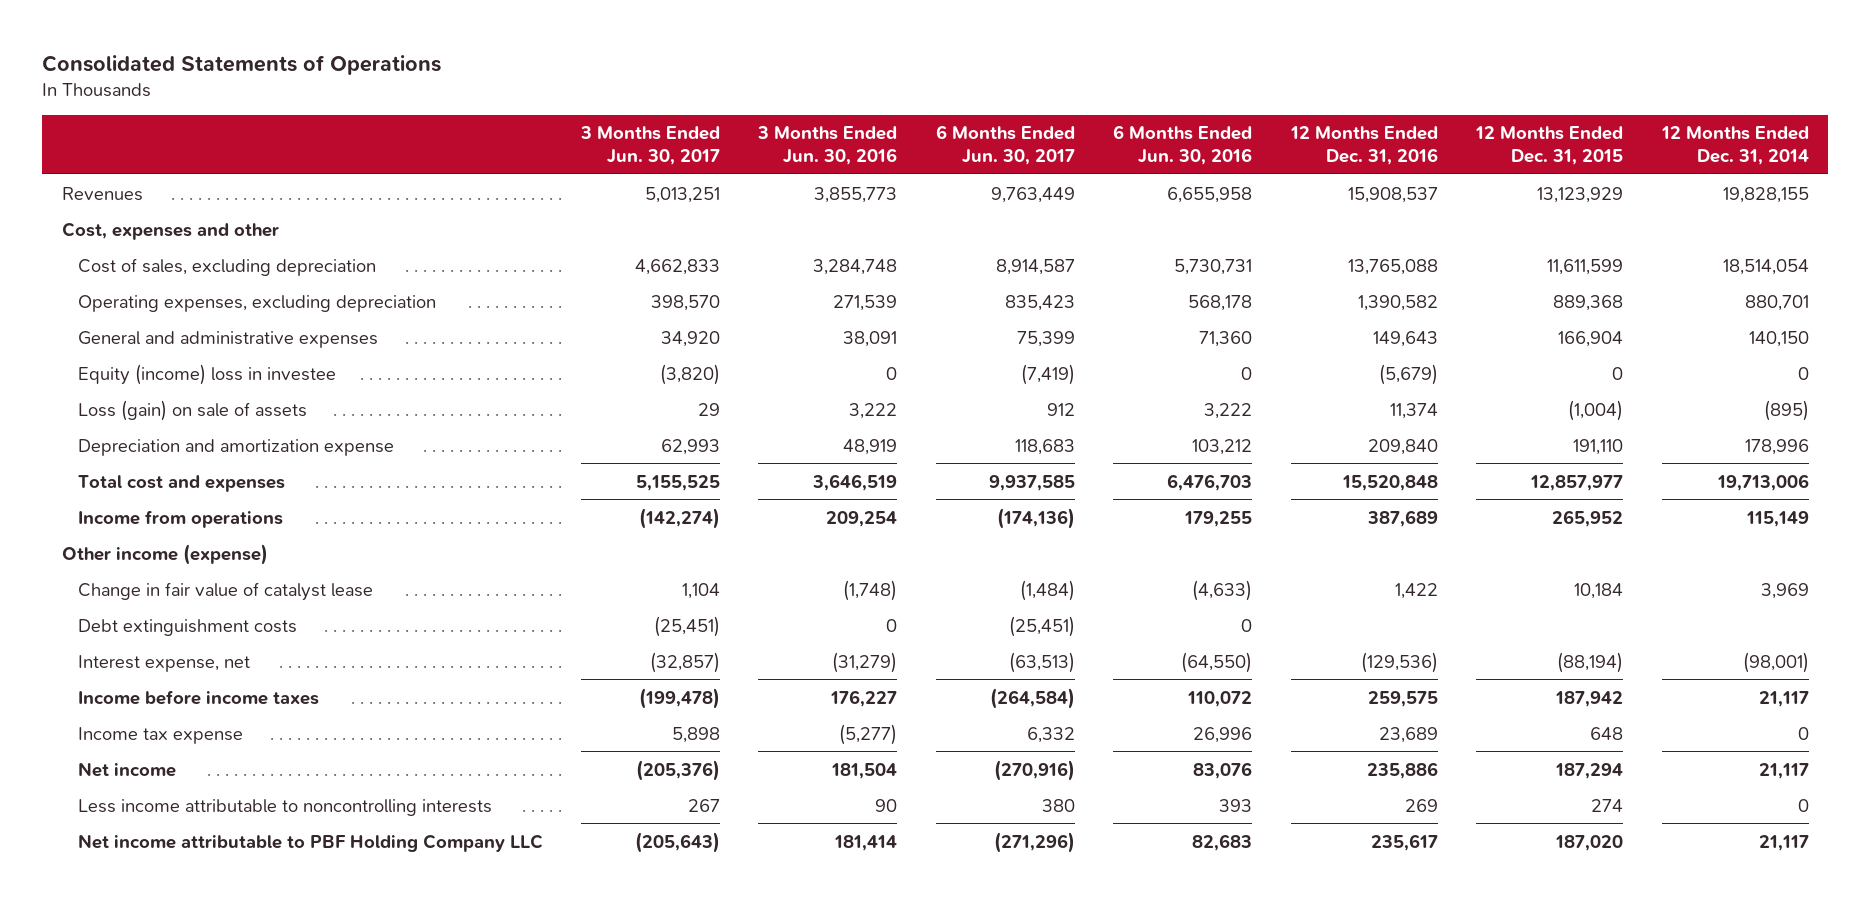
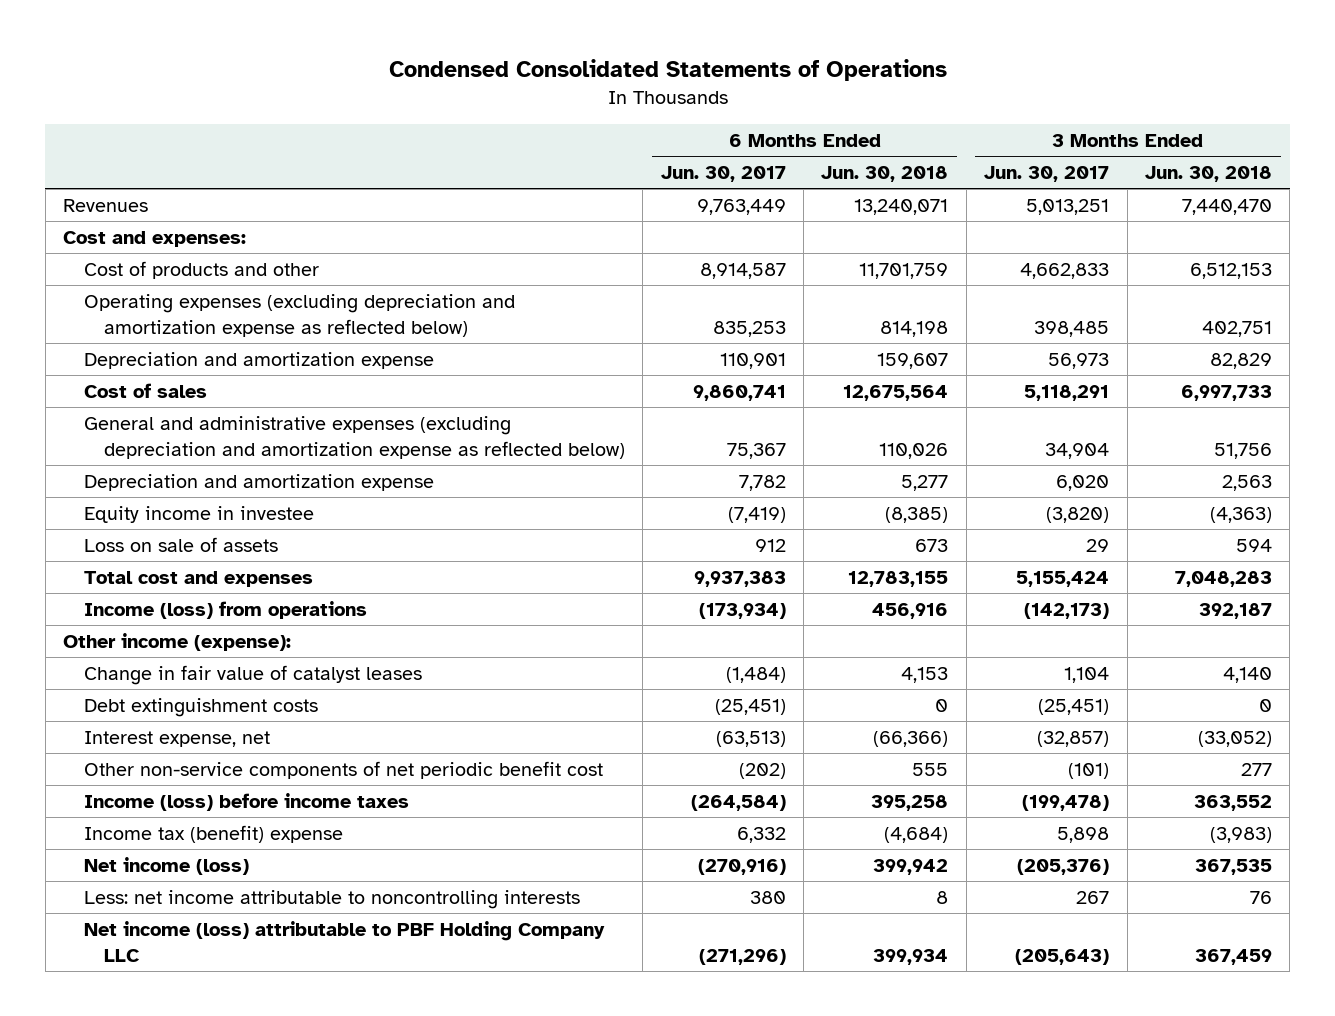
- Consolidated Statements of Operations
+ Condensed Consolidated Statements of Operations
- | 3 Months Ended Jun. 30, 2017 | 3 Months Ended Jun. 30, 2016 | 6 Months Ended Jun. 30, 2017 | 6 Months Ended Jun. 30, 2016 | 12 Months Ended Dec. 31, 2016 | 12 Months Ended Dec. 31, 2015 | 12 Months Ended Dec. 31, 2014
+ | 6 Months Ended Jun. 30, 2017 | 6 Months Ended Jun. 30, 2018 | 3 Months Ended Jun. 30, 2017 | 3 Months Ended Jun. 30, 2018
- Cost, expenses and other
- Cost of sales, excluding depreciation | 4,662,833 | 3,284,748 | 8,914,587 | 5,730,731 | 13,765,088 | 11,611,599 | 18,514,054
- Operating expenses, excluding depreciation | 398,570 | 271,539 | 835,423 | 568,178 | 1,390,582 | 889,368 | 880,701
- General and administrative expenses | 34,920 | 38,091 | 75,399 | 71,360 | 149,643 | 166,904 | 140,150
- Equity (income) loss in investee | (3,820) | 0 | (7,419) | 0 | (5,679) | 0 | 0
- Loss (gain) on sale of assets | 29 | 3,222 | 912 | 3,222 | 11,374 | (1,004) | (895)
- Depreciation and amortization expense | 62,993 | 48,919 | 118,683 | 103,212 | 209,840 | 191,110 | 178,996
- Total cost and expenses | 5,155,525 | 3,646,519 | 9,937,585 | 6,476,703 | 15,520,848 | 12,857,977 | 19,713,006
- Income from operations | (142,274) | 209,254 | (174,136) | 179,255 | 387,689 | 265,952 | 115,149
- Other income (expense)
- Change in fair value of catalyst lease | 1,104 | (1,748) | (1,484) | (4,633) | 1,422 | 10,184 | 3,969
+ Cost and expenses:
+ Cost of products and other | 8,914,587 | 11,701,759 | 4,662,833 | 6,512,153
+ Operating expenses (excluding depreciation and amortization expense as reflected below) | 835,253 | 814,198 | 398,485 | 402,751
+ Depreciation and amortization expense | 110,901 | 159,607 | 56,973 | 82,829
+ Cost of sales | 9,860,741 | 12,675,564 | 5,118,291 | 6,997,733
+ General and administrative expenses (excluding depreciation and amortization expense as reflected below) | 75,367 | 110,026 | 34,904 | 51,756
+ Depreciation and amortization expense | 7,782 | 5,277 | 6,020 | 2,563
+ Equity income in investee | (7,419) | (8,385) | (3,820) | (4,363)
+ Loss on sale of assets | 912 | 673 | 29 | 594
+ Total cost and expenses | 9,937,383 | 12,783,155 | 5,155,424 | 7,048,283
+ Income (loss) from operations | (173,934) | 456,916 | (142,173) | 392,187
+ Other income (expense):
+ Change in fair value of catalyst leases | (1,484) | 4,153 | 1,104 | 4,140
- Income before income taxes | (199,478) | 176,227 | (264,584) | 110,072 | 259,575 | 187,942 | 21,117
- Income tax expense | 5,898 | (5,277) | 6,332 | 26,996 | 23,689 | 648 | 0
- Net income | (205,376) | 181,504 | (270,916) | 83,076 | 235,886 | 187,294 | 21,117
- Less income attributable to noncontrolling interests | 267 | 90 | 380 | 393 | 269 | 274 | 0
- Net income attributable to PBF Holding Company LLC | (205,643) | 181,414 | (271,296) | 82,683 | 235,617 | 187,020 | 21,117
+ Other non-service components of net periodic benefit cost | (202) | 555 | (101) | 277
+ Income (loss) before income taxes | (264,584) | 395,258 | (199,478) | 363,552
+ Income tax (benefit) expense | 6,332 | (4,684) | 5,898 | (3,983)
+ Net income (loss) | (270,916) | 399,942 | (205,376) | 367,535
+ Less: net income attributable to noncontrolling interests | 380 | 8 | 267 | 76
+ Net income (loss) attributable to PBF Holding Company LLC | (271,296) | 399,934 | (205,643) | 367,459

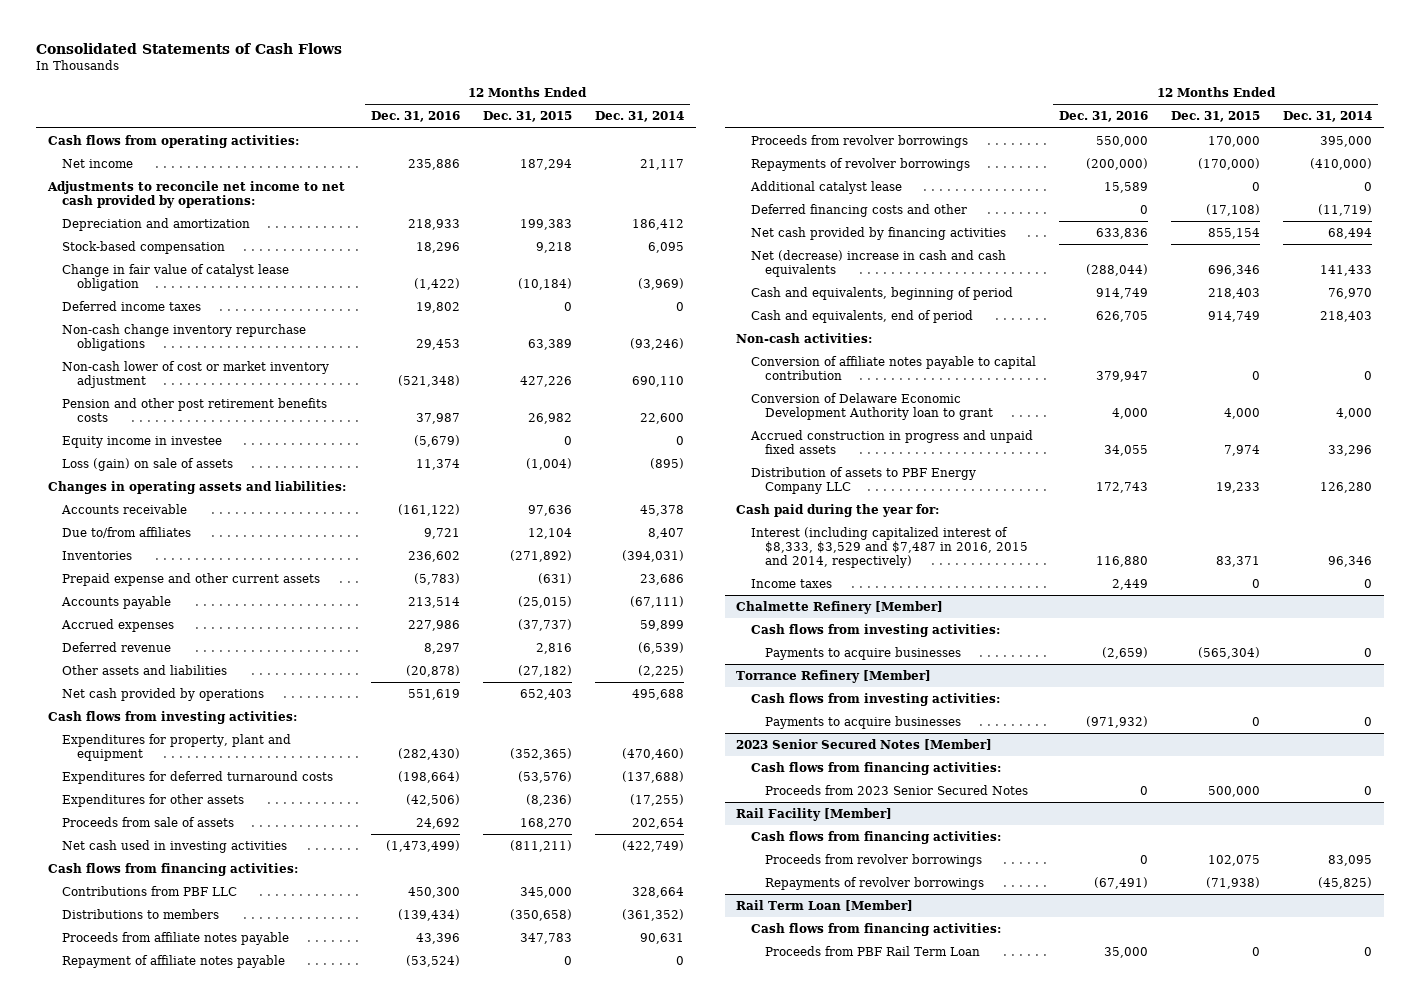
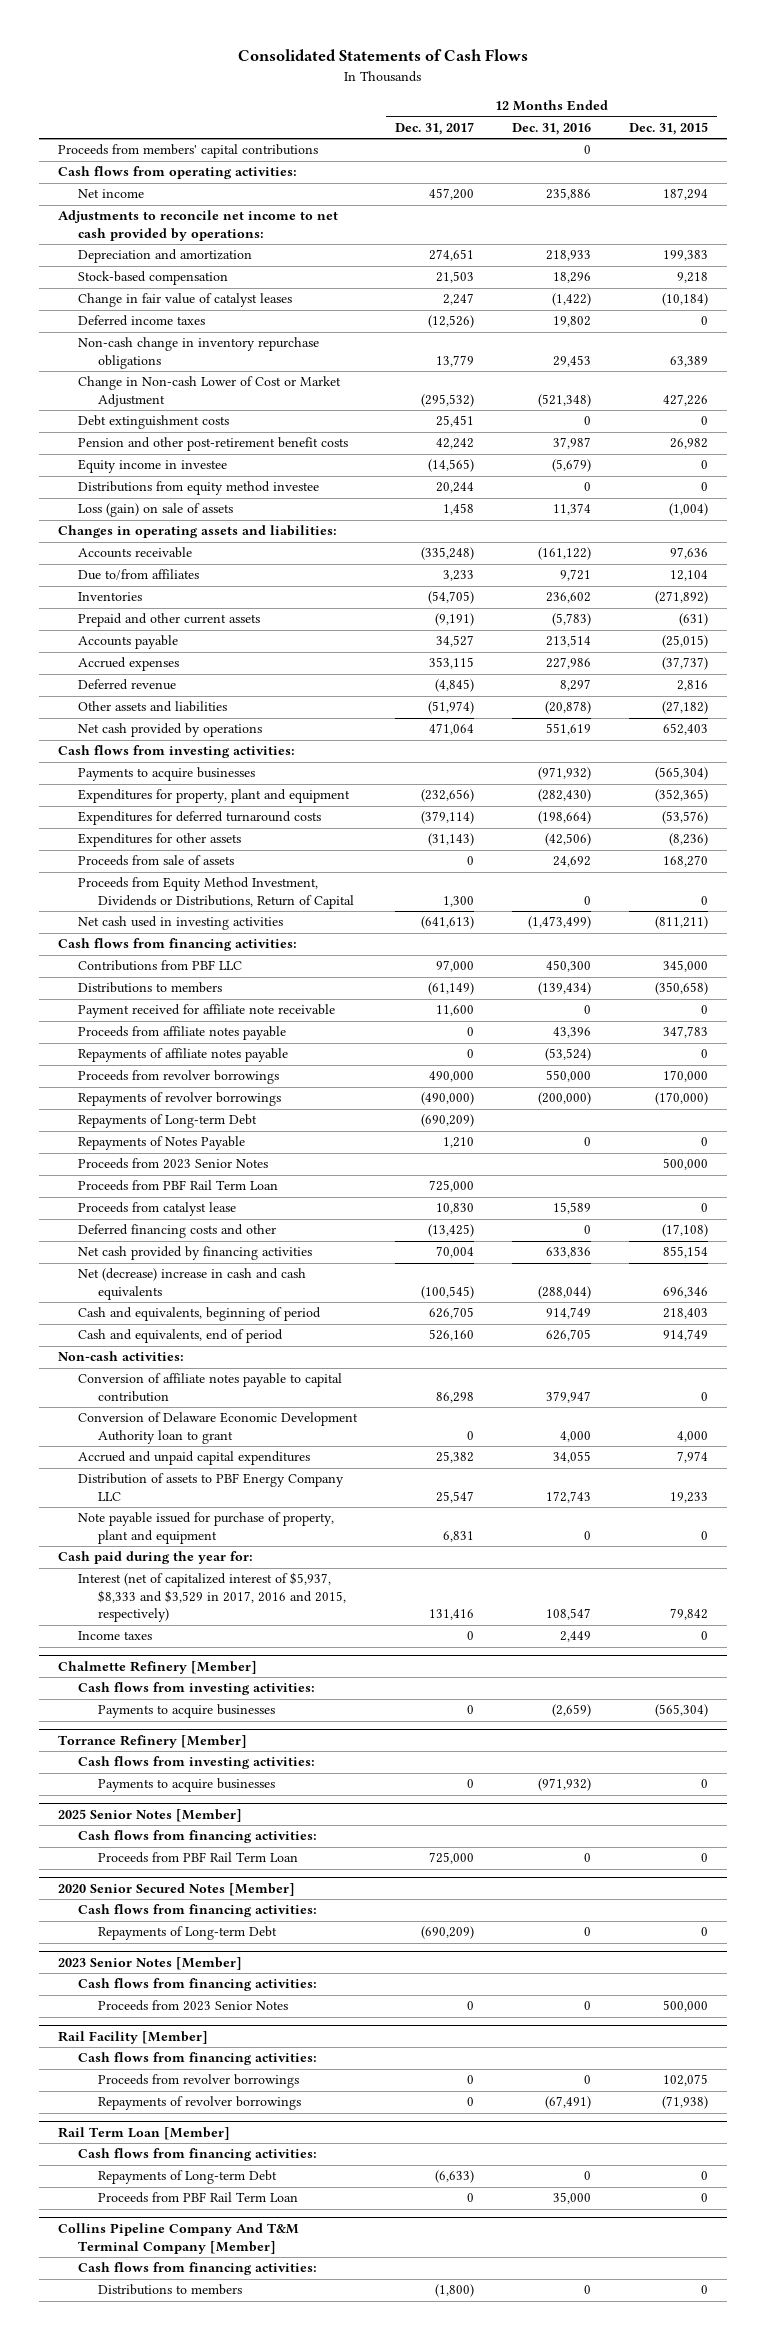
- | 12 Months Ended Dec. 31, 2016 | 12 Months Ended Dec. 31, 2015 | 12 Months Ended Dec. 31, 2014
+ | 12 Months Ended Dec. 31, 2017 | 12 Months Ended Dec. 31, 2016 | 12 Months Ended Dec. 31, 2015
+ Proceeds from members' capital contributions | | 0 |
- Change in fair value of catalyst lease obligation | (1,422) | (10,184) | (3,969)
+ Change in fair value of catalyst leases | 2,247 | (1,422) | (10,184)
- Non-cash change inventory repurchase obligations | 29,453 | 63,389 | (93,246)
- Non-cash lower of cost or market inventory adjustment | (521,348) | 427,226 | 690,110
- Pension and other post retirement benefits costs | 37,987 | 26,982 | 22,600
+ Non-cash change in inventory repurchase obligations | 13,779 | 29,453 | 63,389
+ Change in Non-cash Lower of Cost or Market Adjustment | (295,532) | (521,348) | 427,226
+ Debt extinguishment costs | 25,451 | 0 | 0
+ Pension and other post-retirement benefit costs | 42,242 | 37,987 | 26,982
+ Distributions from equity method investee | 20,244 | 0 | 0
- Prepaid expense and other current assets | (5,783) | (631) | 23,686
+ Prepaid and other current assets | (9,191) | (5,783) | (631)
+ Payments to acquire businesses | | (971,932) | (565,304)
+ Proceeds from Equity Method Investment, Dividends or Distributions, Return of Capital | 1,300 | 0 | 0
+ Payment received for affiliate note receivable | 11,600 | 0 | 0
- Repayment of affiliate notes payable | (53,524) | 0 | 0
+ Repayments of affiliate notes payable | 0 | (53,524) | 0
- Additional catalyst lease | 15,589 | 0 | 0
+ Repayments of Long-term Debt | (690,209) | |
+ Repayments of Notes Payable | 1,210 | 0 | 0
+ Proceeds from 2023 Senior Notes | | | 500,000
+ Proceeds from PBF Rail Term Loan | 725,000 | |
+ Proceeds from catalyst lease | 10,830 | 15,589 | 0
- Accrued construction in progress and unpaid fixed assets | 34,055 | 7,974 | 33,296
+ Accrued and unpaid capital expenditures | 25,382 | 34,055 | 7,974
+ Note payable issued for purchase of property, plant and equipment | 6,831 | 0 | 0
- Interest (including capitalized interest of $8,333, $3,529 and $7,487 in 2016, 2015 and 2014, respectively) | 116,880 | 83,371 | 96,346
+ Interest (net of capitalized interest of $5,937, $8,333 and $3,529 in 2017, 2016 and 2015, respectively) | 131,416 | 108,547 | 79,842
- 2023 Senior Secured Notes [Member]
+ 2025 Senior Notes [Member]
- Proceeds from 2023 Senior Secured Notes | 0 | 500,000 | 0
+ Proceeds from PBF Rail Term Loan | 725,000 | 0 | 0
+ 2020 Senior Secured Notes [Member]
+ Cash flows from financing activities:
+ Repayments of Long-term Debt | (690,209) | 0 | 0
+ 2023 Senior Notes [Member]
+ Cash flows from financing activities:
+ Proceeds from 2023 Senior Notes | 0 | 0 | 500,000
@ Rail Term Loan [Member]
+ Repayments of Long-term Debt | (6,633) | 0 | 0
+ Collins Pipeline Company And T&M Terminal Company [Member]
+ Cash flows from financing activities:
+ Distributions to members | (1,800) | 0 | 0

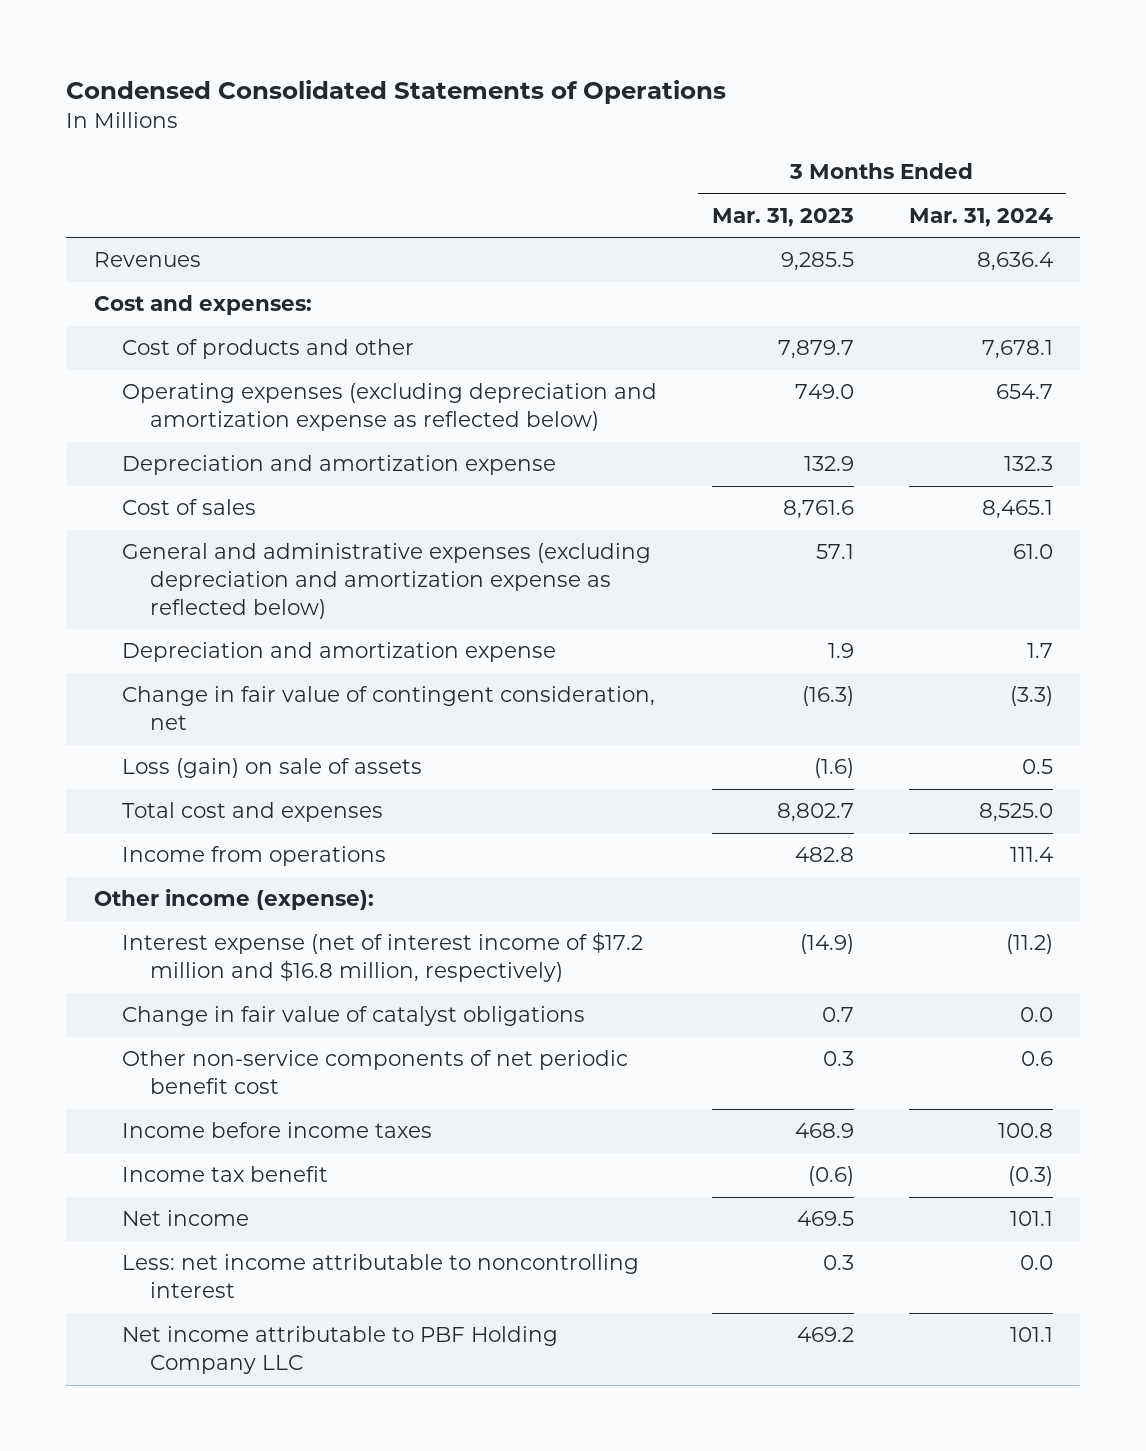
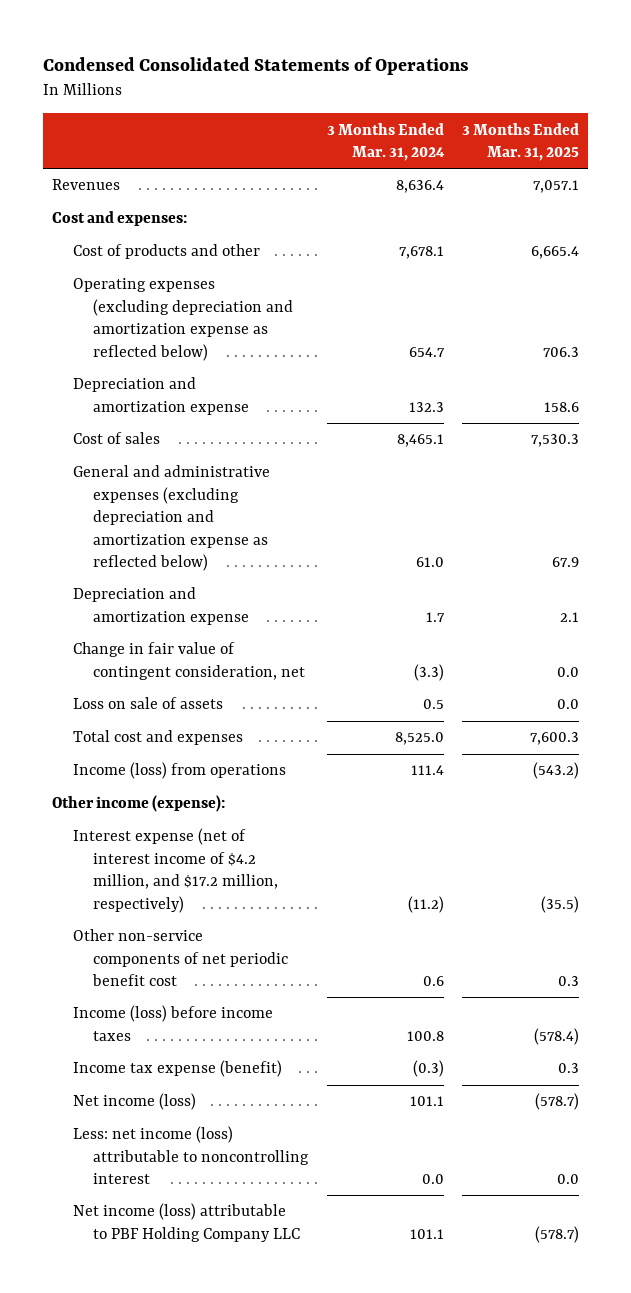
- | 3 Months Ended Mar. 31, 2023 | 3 Months Ended Mar. 31, 2024
+ | 3 Months Ended Mar. 31, 2024 | 3 Months Ended Mar. 31, 2025
- Loss (gain) on sale of assets | (1.6) | 0.5
+ Loss on sale of assets | 0.5 | 0.0
- Income from operations | 482.8 | 111.4
+ Income (loss) from operations | 111.4 | (543.2)
- Interest expense (net of interest income of $17.2 million and $16.8 million, respectively) | (14.9) | (11.2)
- Change in fair value of catalyst obligations | 0.7 | 0.0
+ Interest expense (net of interest income of $4.2 million, and $17.2 million, respectively) | (11.2) | (35.5)
- Income before income taxes | 468.9 | 100.8
- Income tax benefit | (0.6) | (0.3)
- Net income | 469.5 | 101.1
- Less: net income attributable to noncontrolling interest | 0.3 | 0.0
- Net income attributable to PBF Holding Company LLC | 469.2 | 101.1
+ Income (loss) before income taxes | 100.8 | (578.4)
+ Income tax expense (benefit) | (0.3) | 0.3
+ Net income (loss) | 101.1 | (578.7)
+ Less: net income (loss) attributable to noncontrolling interest | 0.0 | 0.0
+ Net income (loss) attributable to PBF Holding Company LLC | 101.1 | (578.7)

